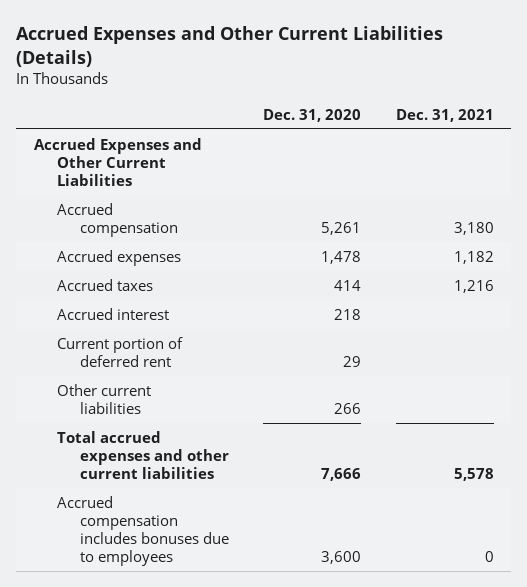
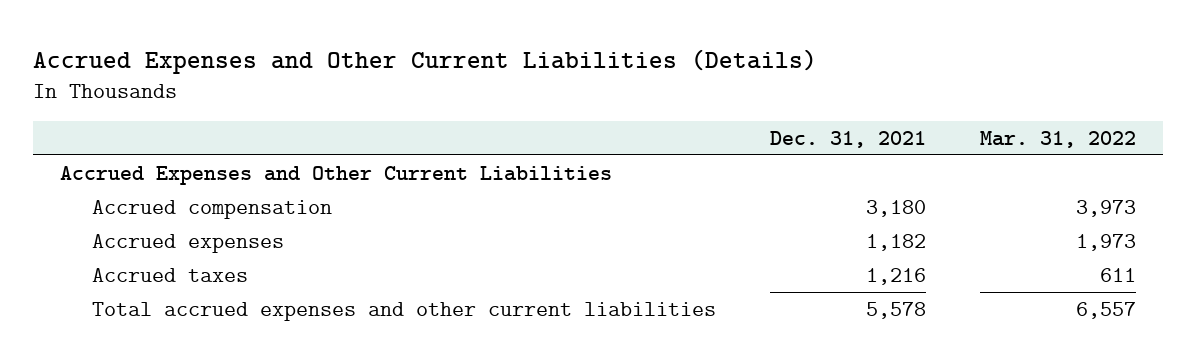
- | Dec. 31, 2020 | Dec. 31, 2021
+ | Dec. 31, 2021 | Mar. 31, 2022
- Accrued interest | 218 |
- Current portion of deferred rent | 29 |
- Other current liabilities | 266 |
- Accrued compensation includes bonuses due to employees | 3,600 | 0

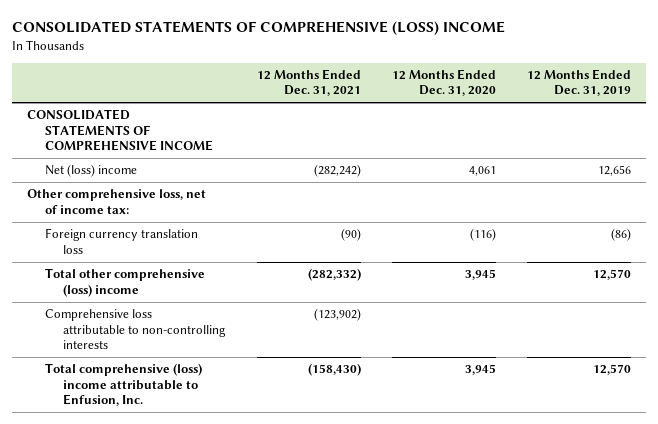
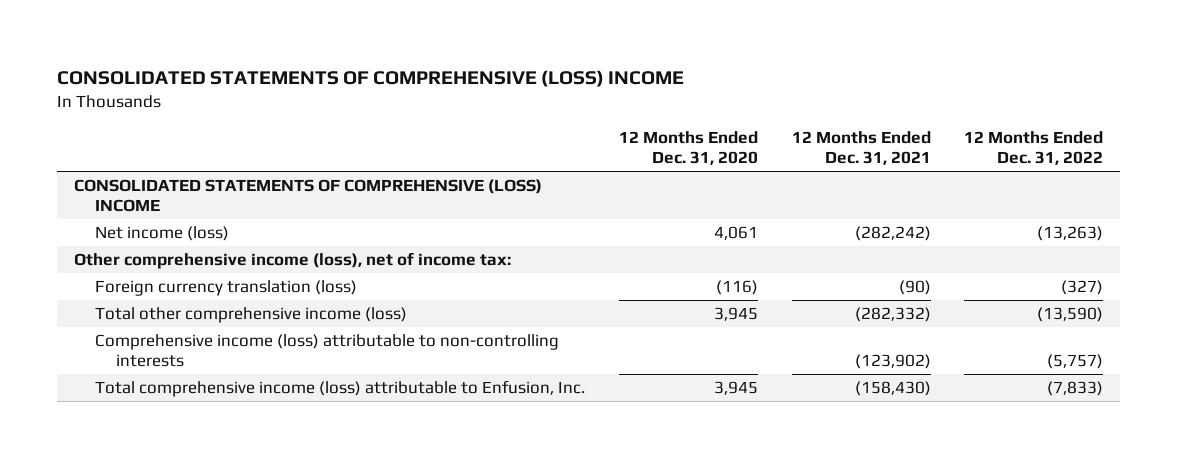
- | 12 Months Ended Dec. 31, 2021 | 12 Months Ended Dec. 31, 2020 | 12 Months Ended Dec. 31, 2019
+ | 12 Months Ended Dec. 31, 2020 | 12 Months Ended Dec. 31, 2021 | 12 Months Ended Dec. 31, 2022
- CONSOLIDATED STATEMENTS OF COMPREHENSIVE INCOME
- Net (loss) income | (282,242) | 4,061 | 12,656
- Other comprehensive loss, net of income tax:
- Foreign currency translation loss | (90) | (116) | (86)
- Total other comprehensive (loss) income | (282,332) | 3,945 | 12,570
- Comprehensive loss attributable to non-controlling interests | (123,902) | |
- Total comprehensive (loss) income attributable to Enfusion, Inc. | (158,430) | 3,945 | 12,570
+ CONSOLIDATED STATEMENTS OF COMPREHENSIVE (LOSS) INCOME
+ Net income (loss) | 4,061 | (282,242) | (13,263)
+ Other comprehensive income (loss), net of income tax:
+ Foreign currency translation (loss) | (116) | (90) | (327)
+ Total other comprehensive income (loss) | 3,945 | (282,332) | (13,590)
+ Comprehensive income (loss) attributable to non-controlling interests | | (123,902) | (5,757)
+ Total comprehensive income (loss) attributable to Enfusion, Inc. | 3,945 | (158,430) | (7,833)

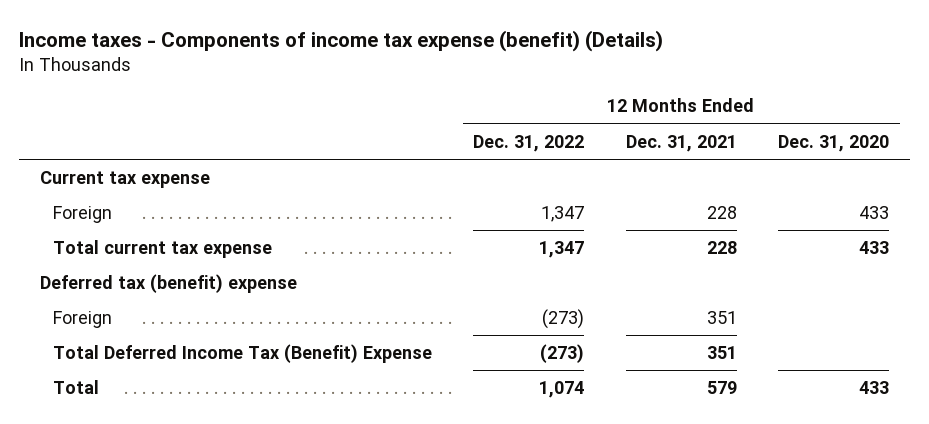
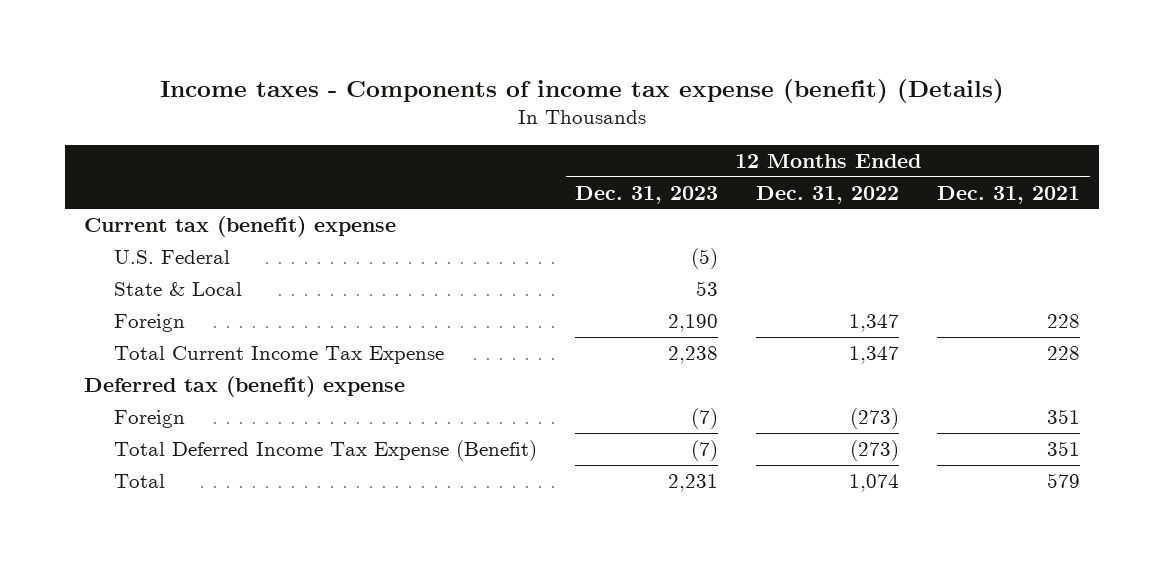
- | 12 Months Ended Dec. 31, 2022 | 12 Months Ended Dec. 31, 2021 | 12 Months Ended Dec. 31, 2020
+ | 12 Months Ended Dec. 31, 2023 | 12 Months Ended Dec. 31, 2022 | 12 Months Ended Dec. 31, 2021
- Current tax expense
+ Current tax (benefit) expense
+ U.S. Federal | (5) | |
+ State & Local | 53 | |
- Total current tax expense | 1,347 | 228 | 433
+ Total Current Income Tax Expense | 2,238 | 1,347 | 228
- Total Deferred Income Tax (Benefit) Expense | (273) | 351 |
+ Total Deferred Income Tax Expense (Benefit) | (7) | (273) | 351

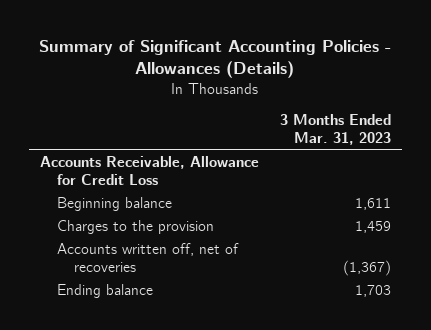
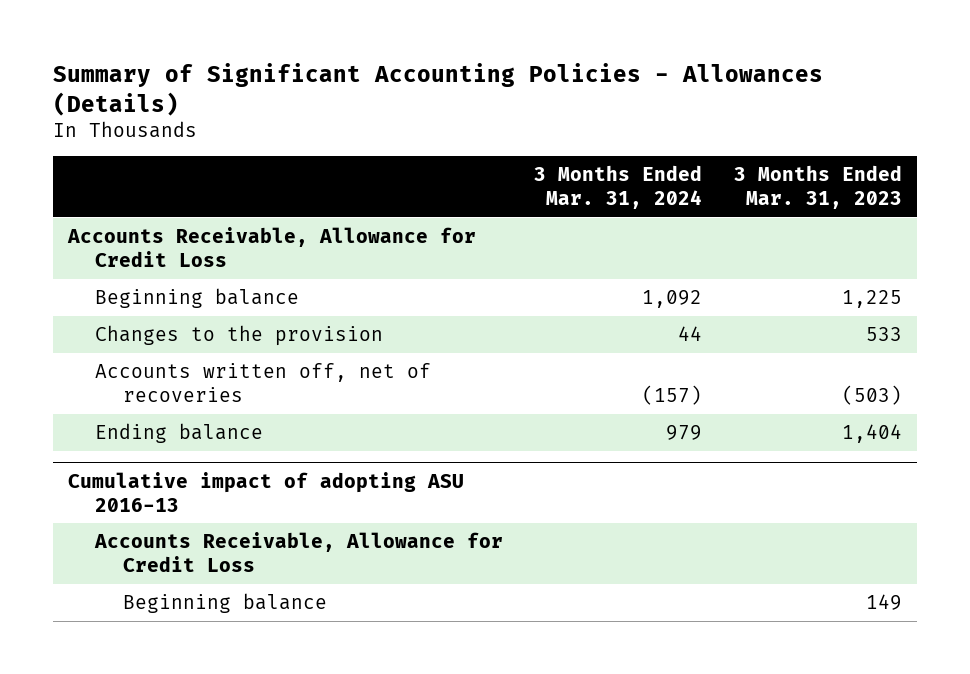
- | 3 Months Ended Mar. 31, 2023
+ | 3 Months Ended Mar. 31, 2024 | 3 Months Ended Mar. 31, 2023
- Beginning balance | 1,611
- Charges to the provision | 1,459
- Accounts written off, net of recoveries | (1,367)
- Ending balance | 1,703
+ Beginning balance | 1,092 | 1,225
+ Changes to the provision | 44 | 533
+ Accounts written off, net of recoveries | (157) | (503)
+ Ending balance | 979 | 1,404
+ Cumulative impact of adopting ASU 2016-13
+ Accounts Receivable, Allowance for Credit Loss
+ Beginning balance | | 149

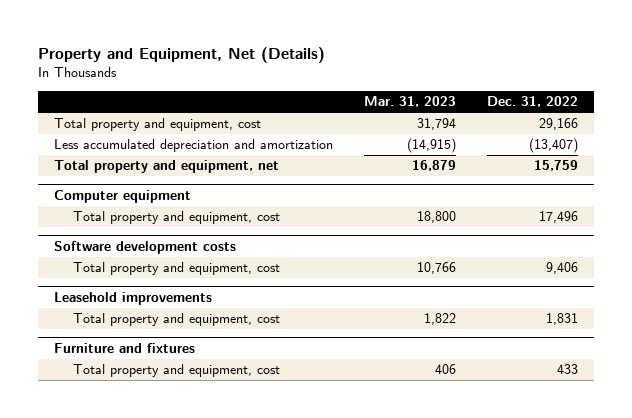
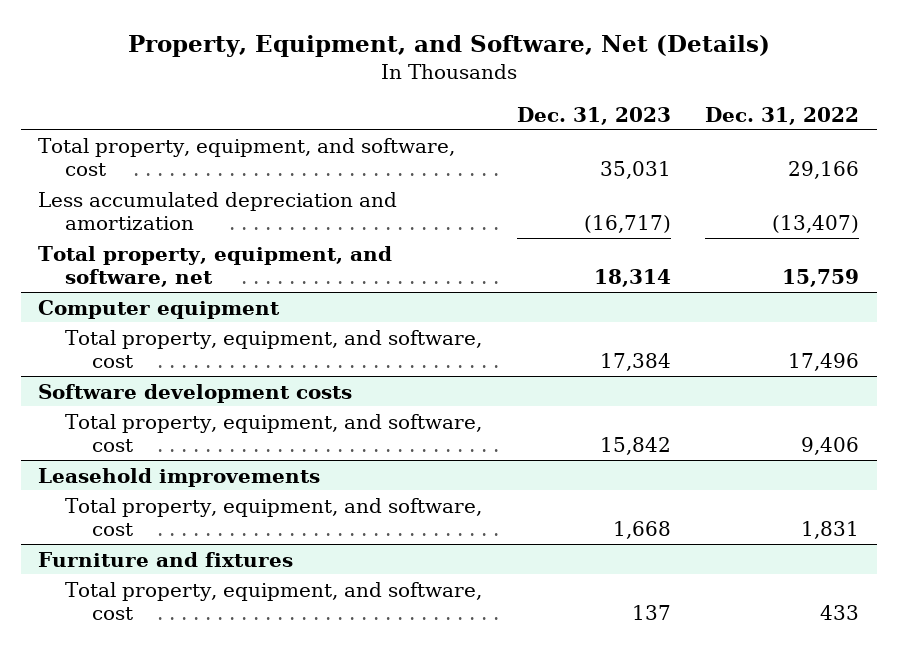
- Property and Equipment, Net (Details)
+ Property, Equipment, and Software, Net (Details)
- | Mar. 31, 2023 | Dec. 31, 2022
+ | Dec. 31, 2023 | Dec. 31, 2022
- Total property and equipment, cost | 31,794 | 29,166
+ Total property, equipment, and software, cost | 35,031 | 29,166
- Total property and equipment, net | 16,879 | 15,759
+ Total property, equipment, and software, net | 18,314 | 15,759
@ Computer equipment
- Total property and equipment, cost | 18,800 | 17,496
+ Total property, equipment, and software, cost | 17,384 | 17,496
@ Software development costs
- Total property and equipment, cost | 10,766 | 9,406
+ Total property, equipment, and software, cost | 15,842 | 9,406
@ Leasehold improvements
- Total property and equipment, cost | 1,822 | 1,831
+ Total property, equipment, and software, cost | 1,668 | 1,831
@ Furniture and fixtures
- Total property and equipment, cost | 406 | 433
+ Total property, equipment, and software, cost | 137 | 433

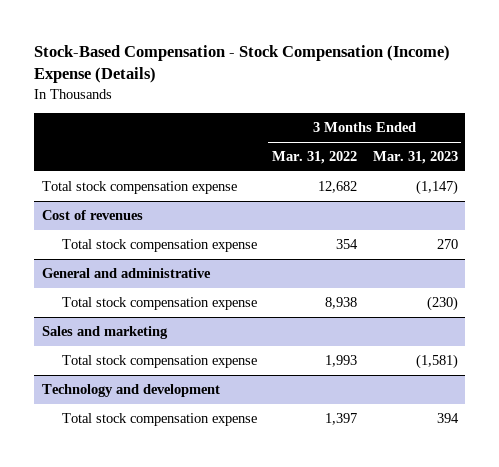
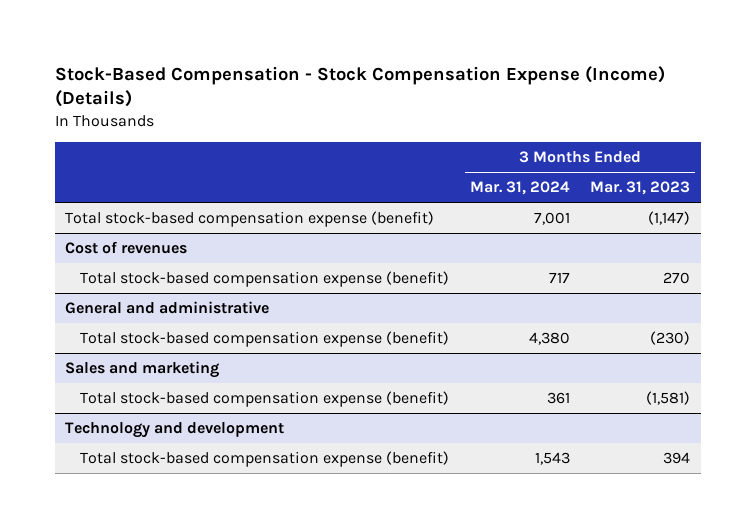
- Stock-Based Compensation - Stock Compensation (Income) Expense (Details)
+ Stock-Based Compensation - Stock Compensation Expense (Income) (Details)
- | 3 Months Ended Mar. 31, 2022 | 3 Months Ended Mar. 31, 2023
+ | 3 Months Ended Mar. 31, 2024 | 3 Months Ended Mar. 31, 2023
- Total stock compensation expense | 12,682 | (1,147)
+ Total stock-based compensation expense (benefit) | 7,001 | (1,147)
@ Cost of revenues
- Total stock compensation expense | 354 | 270
+ Total stock-based compensation expense (benefit) | 717 | 270
@ General and administrative
- Total stock compensation expense | 8,938 | (230)
+ Total stock-based compensation expense (benefit) | 4,380 | (230)
@ Sales and marketing
- Total stock compensation expense | 1,993 | (1,581)
+ Total stock-based compensation expense (benefit) | 361 | (1,581)
@ Technology and development
- Total stock compensation expense | 1,397 | 394
+ Total stock-based compensation expense (benefit) | 1,543 | 394

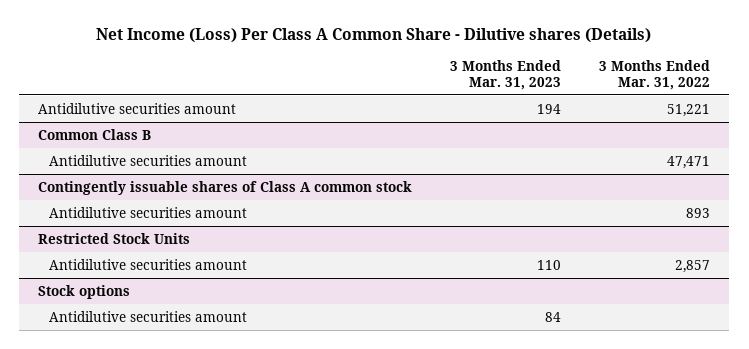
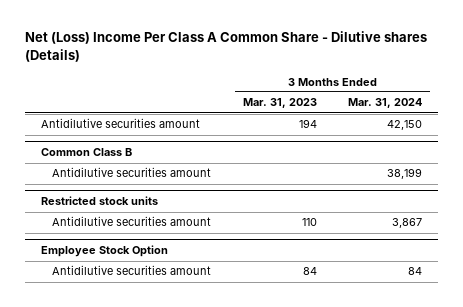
- Net Income (Loss) Per Class A Common Share - Dilutive shares (Details)
+ Net (Loss) Income Per Class A Common Share - Dilutive shares (Details)
- | 3 Months Ended Mar. 31, 2023 | 3 Months Ended Mar. 31, 2022
+ | 3 Months Ended Mar. 31, 2023 | 3 Months Ended Mar. 31, 2024
- Contingently issuable shares of Class A common stock
- Antidilutive securities amount | | 893
- Restricted Stock Units
+ Restricted stock units
- Stock options
+ Employee Stock Option

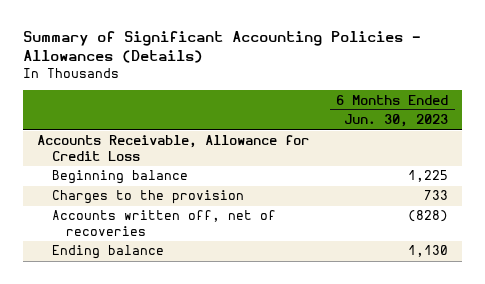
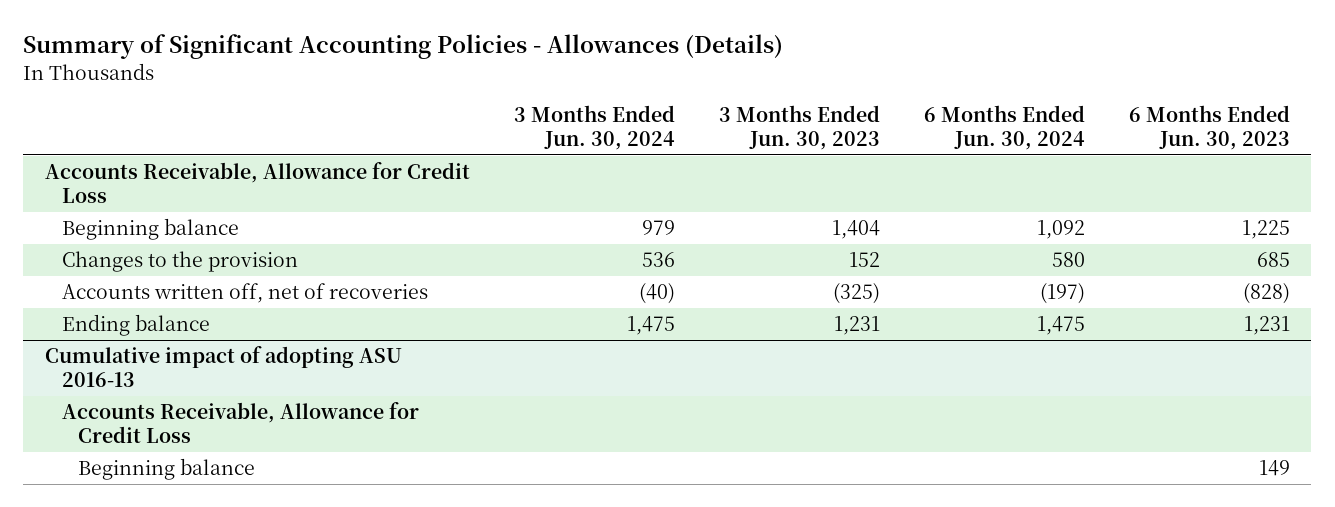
- | 6 Months Ended Jun. 30, 2023
+ | 3 Months Ended Jun. 30, 2024 | 3 Months Ended Jun. 30, 2023 | 6 Months Ended Jun. 30, 2024 | 6 Months Ended Jun. 30, 2023
- Charges to the provision | 733
+ Changes to the provision | 536 | 152 | 580 | 685
- Ending balance | 1,130
+ Ending balance | 1,475 | 1,231 | 1,475 | 1,231
+ Cumulative impact of adopting ASU 2016-13
+ Accounts Receivable, Allowance for Credit Loss
+ Beginning balance | | | | 149

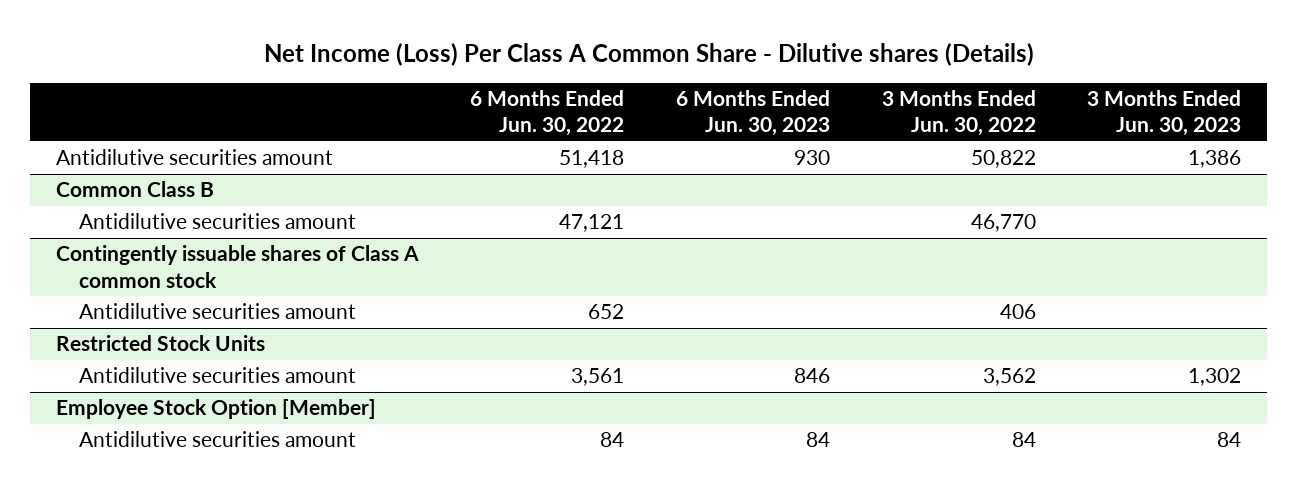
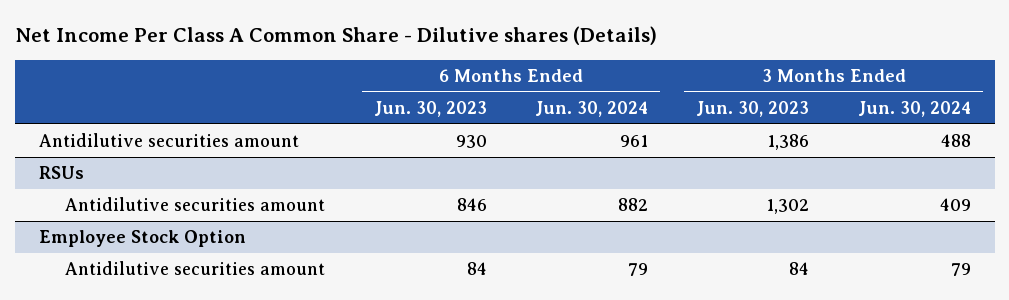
- Net Income (Loss) Per Class A Common Share - Dilutive shares (Details)
+ Net Income Per Class A Common Share - Dilutive shares (Details)
- | 6 Months Ended Jun. 30, 2022 | 6 Months Ended Jun. 30, 2023 | 3 Months Ended Jun. 30, 2022 | 3 Months Ended Jun. 30, 2023
+ | 6 Months Ended Jun. 30, 2023 | 6 Months Ended Jun. 30, 2024 | 3 Months Ended Jun. 30, 2023 | 3 Months Ended Jun. 30, 2024
- Common Class B
- Antidilutive securities amount | 47,121 | | 46,770 |
- Contingently issuable shares of Class A common stock
- Antidilutive securities amount | 652 | | 406 |
- Restricted Stock Units
+ RSUs
- Employee Stock Option [Member]
+ Employee Stock Option

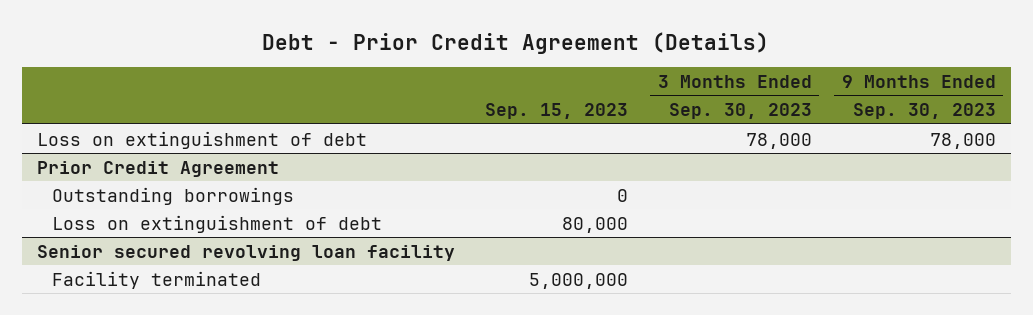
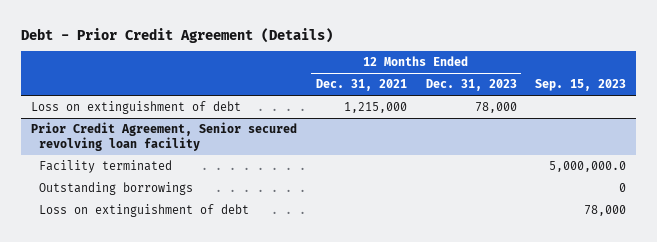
- | Sep. 15, 2023 | 3 Months Ended Sep. 30, 2023 | 9 Months Ended Sep. 30, 2023
+ | 12 Months Ended Dec. 31, 2021 | 12 Months Ended Dec. 31, 2023 | Sep. 15, 2023
- Prior Credit Agreement
+ Prior Credit Agreement, Senior secured revolving loan facility
+ Facility terminated | | | 5,000,000.0
- Loss on extinguishment of debt | 80,000 | |
- Senior secured revolving loan facility
- Facility terminated | 5,000,000 | |
+ Loss on extinguishment of debt | | | 78,000

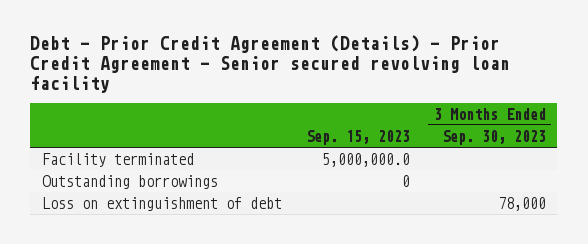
- Debt - Prior Credit Agreement (Details)
+ Debt - Prior Credit Agreement (Details) - Prior Credit Agreement - Senior secured revolving loan facility
- | 12 Months Ended Dec. 31, 2021 | 12 Months Ended Dec. 31, 2023 | Sep. 15, 2023
+ | Sep. 15, 2023 | 3 Months Ended Sep. 30, 2023
- Prior Credit Agreement, Senior secured revolving loan facility
- Loss on extinguishment of debt | | | 78,000
moved down: Loss on extinguishment of debt | | 78,000

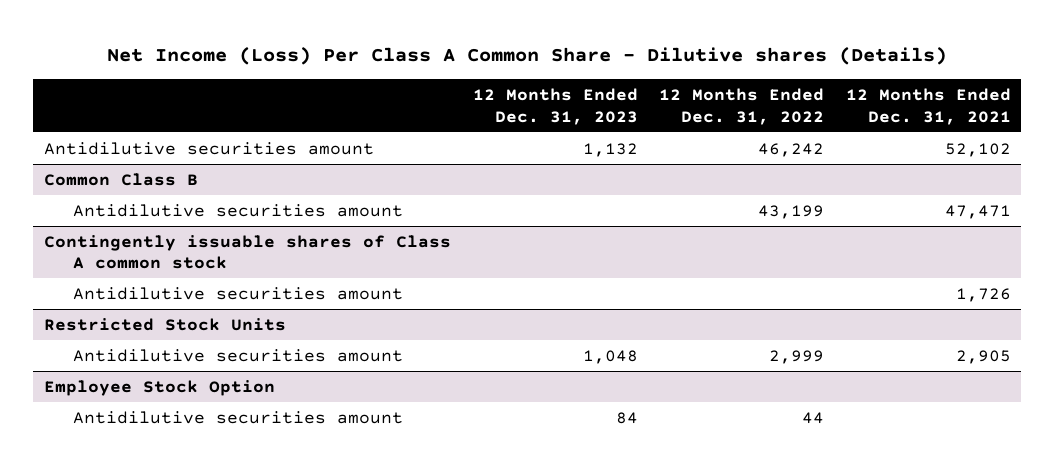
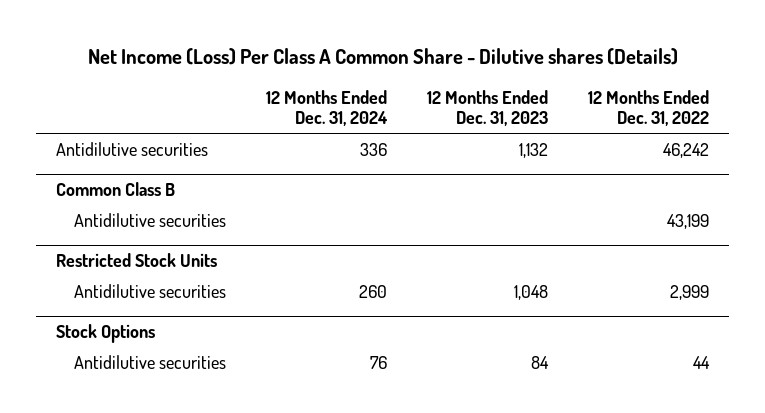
- | 12 Months Ended Dec. 31, 2023 | 12 Months Ended Dec. 31, 2022 | 12 Months Ended Dec. 31, 2021
+ | 12 Months Ended Dec. 31, 2024 | 12 Months Ended Dec. 31, 2023 | 12 Months Ended Dec. 31, 2022
- Antidilutive securities amount | 1,132 | 46,242 | 52,102
+ Antidilutive securities | 336 | 1,132 | 46,242
@ Common Class B
- Antidilutive securities amount | | 43,199 | 47,471
- Contingently issuable shares of Class A common stock
- Antidilutive securities amount | | | 1,726
@ Common Class B
+ Antidilutive securities | | | 43,199
@ Restricted Stock Units
- Antidilutive securities amount | 1,048 | 2,999 | 2,905
- Employee Stock Option
- Antidilutive securities amount | 84 | 44 |
@ Restricted Stock Units
+ Antidilutive securities | 260 | 1,048 | 2,999
+ Stock Options
+ Antidilutive securities | 76 | 84 | 44

